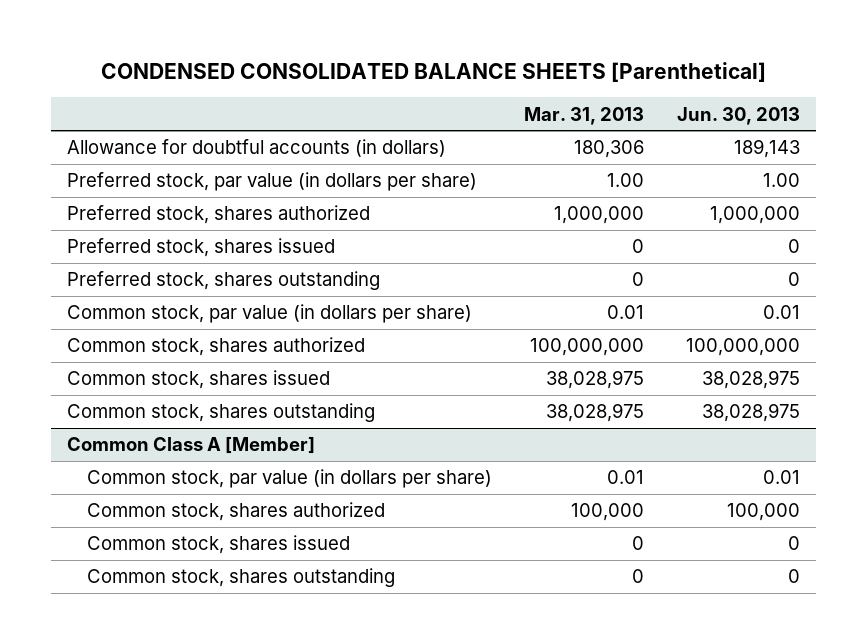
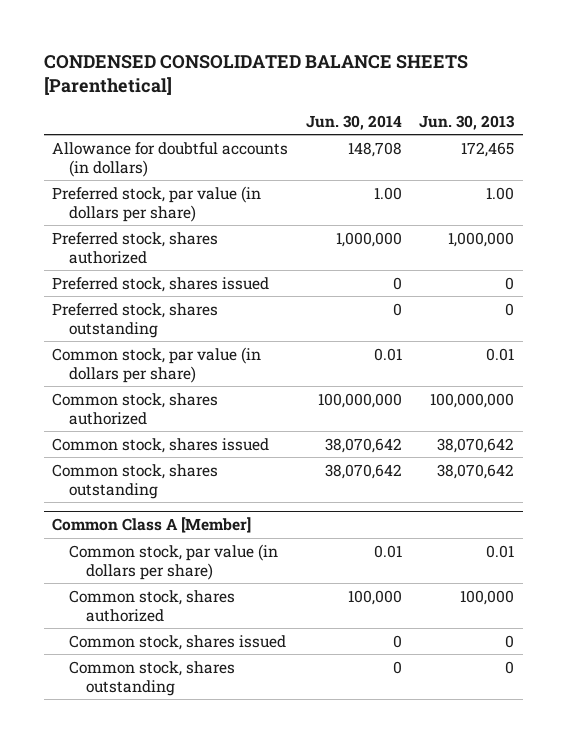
- | Mar. 31, 2013 | Jun. 30, 2013
+ | Jun. 30, 2014 | Jun. 30, 2013
- Allowance for doubtful accounts (in dollars) | 180,306 | 189,143
+ Allowance for doubtful accounts (in dollars) | 148,708 | 172,465
- Common stock, shares issued | 38,028,975 | 38,028,975
- Common stock, shares outstanding | 38,028,975 | 38,028,975
+ Common stock, shares issued | 38,070,642 | 38,070,642
+ Common stock, shares outstanding | 38,070,642 | 38,070,642

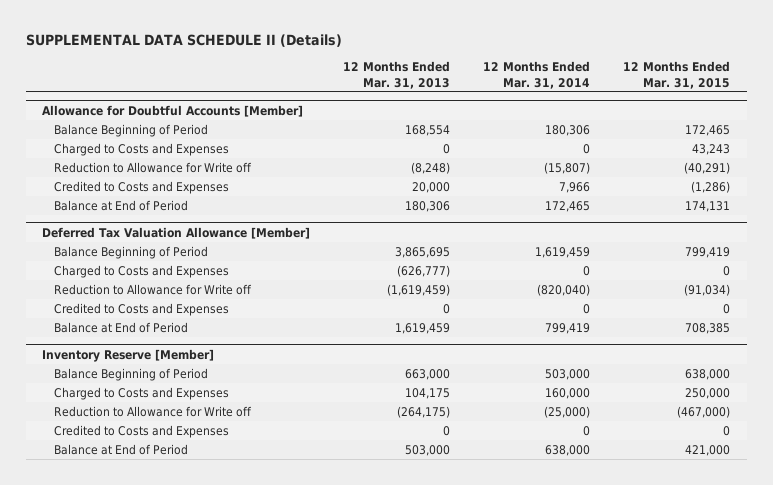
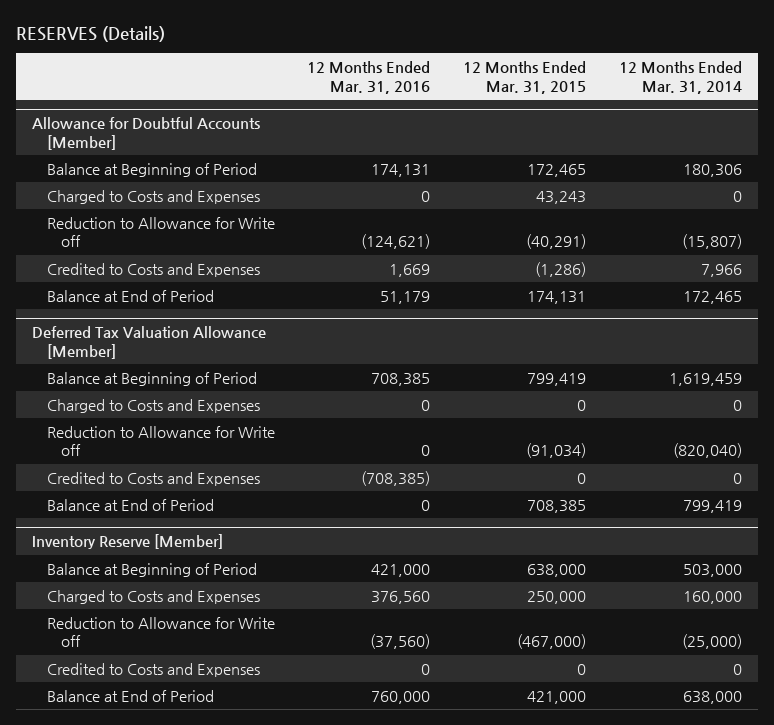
- SUPPLEMENTAL DATA SCHEDULE II (Details)
+ RESERVES (Details)
- | 12 Months Ended Mar. 31, 2013 | 12 Months Ended Mar. 31, 2014 | 12 Months Ended Mar. 31, 2015
+ | 12 Months Ended Mar. 31, 2016 | 12 Months Ended Mar. 31, 2015 | 12 Months Ended Mar. 31, 2014
@ Allowance for Doubtful Accounts [Member]
- Balance Beginning of Period | 168,554 | 180,306 | 172,465
+ Balance at Beginning of Period | 174,131 | 172,465 | 180,306
@ Deferred Tax Valuation Allowance [Member]
- Balance Beginning of Period | 3,865,695 | 1,619,459 | 799,419
+ Balance at Beginning of Period | 708,385 | 799,419 | 1,619,459
@ Inventory Reserve [Member]
- Balance Beginning of Period | 663,000 | 503,000 | 638,000
+ Balance at Beginning of Period | 421,000 | 638,000 | 503,000

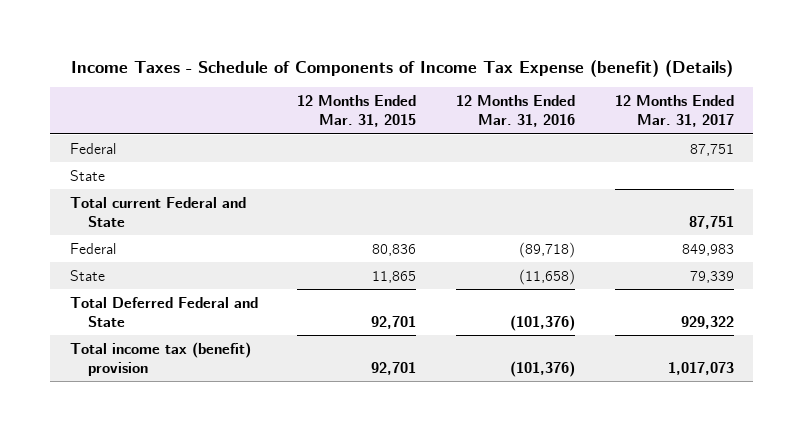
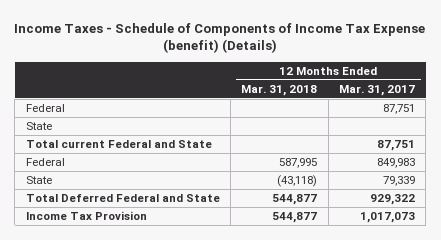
- | 12 Months Ended Mar. 31, 2015 | 12 Months Ended Mar. 31, 2016 | 12 Months Ended Mar. 31, 2017
+ | 12 Months Ended Mar. 31, 2018 | 12 Months Ended Mar. 31, 2017
- Total income tax (benefit) provision | 92,701 | (101,376) | 1,017,073
+ Income Tax Provision | 544,877 | 1,017,073

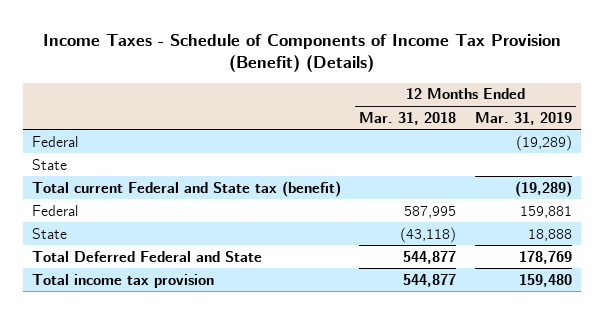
- Income Taxes - Schedule of Components of Income Tax Expense (benefit) (Details)
+ Income Taxes - Schedule of Components of Income Tax Provision (Benefit) (Details)
- | 12 Months Ended Mar. 31, 2018 | 12 Months Ended Mar. 31, 2017
+ | 12 Months Ended Mar. 31, 2018 | 12 Months Ended Mar. 31, 2019
- Total current Federal and State | | 87,751
+ Total current Federal and State tax (benefit) | | (19,289)
- Income Tax Provision | 544,877 | 1,017,073
+ Total income tax provision | 544,877 | 159,480

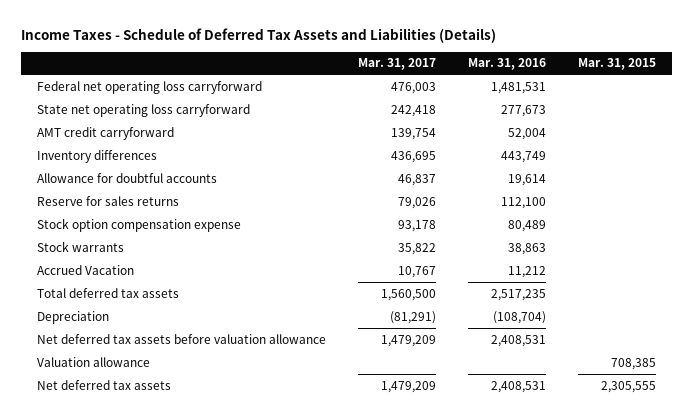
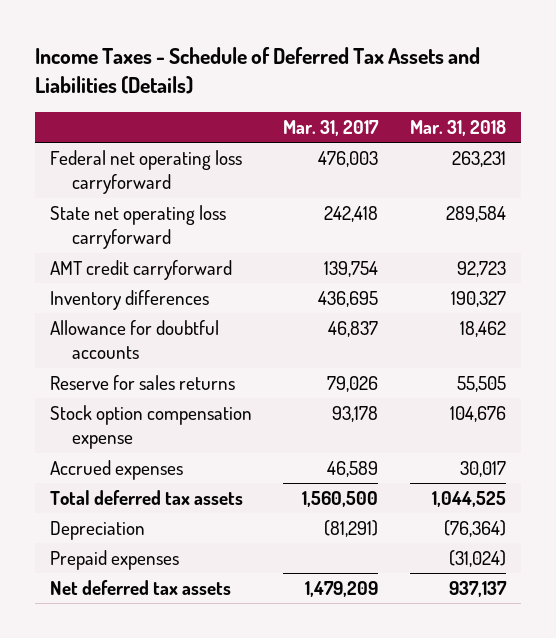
- | Mar. 31, 2017 | Mar. 31, 2016 | Mar. 31, 2015
+ | Mar. 31, 2017 | Mar. 31, 2018
- Stock warrants | 35,822 | 38,863 |
- Accrued Vacation | 10,767 | 11,212 |
+ Accrued expenses | 46,589 | 30,017
- Net deferred tax assets before valuation allowance | 1,479,209 | 2,408,531 |
- Valuation allowance | | | 708,385
+ Prepaid expenses | | (31,024)

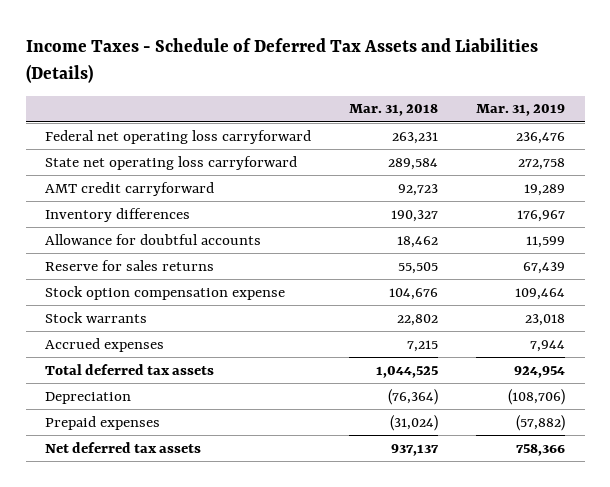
- | Mar. 31, 2017 | Mar. 31, 2018
+ | Mar. 31, 2018 | Mar. 31, 2019
- Accrued expenses | 46,589 | 30,017
+ Stock warrants | 22,802 | 23,018
+ Accrued expenses | 7,215 | 7,944

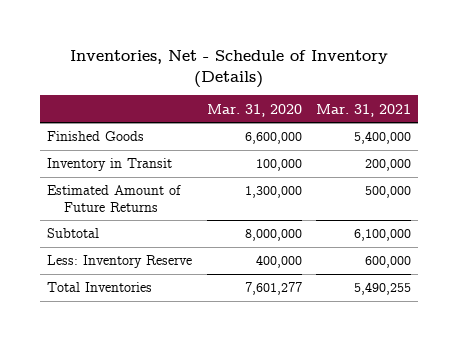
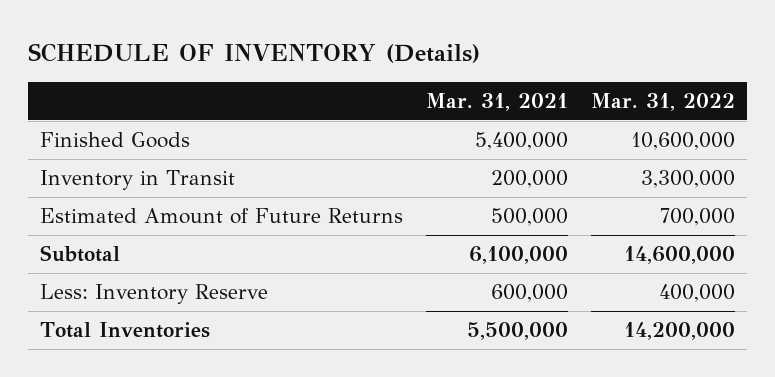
- Inventories, Net - Schedule of Inventory (Details)
+ SCHEDULE OF INVENTORY (Details)
- | Mar. 31, 2020 | Mar. 31, 2021
+ | Mar. 31, 2021 | Mar. 31, 2022
- Total Inventories | 7,601,277 | 5,490,255
+ Total Inventories | 5,500,000 | 14,200,000

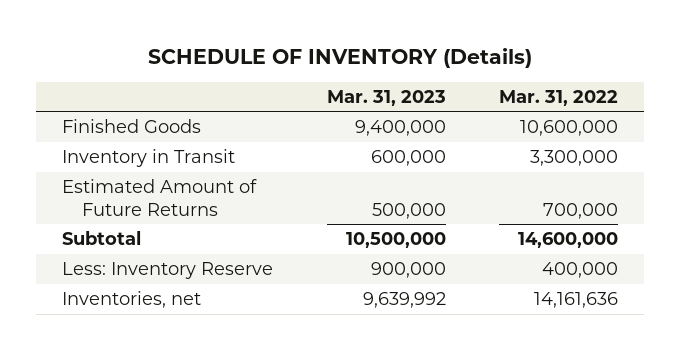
- | Mar. 31, 2021 | Mar. 31, 2022
+ | Mar. 31, 2023 | Mar. 31, 2022
- Total Inventories | 5,500,000 | 14,200,000
+ Inventories, net | 9,639,992 | 14,161,636

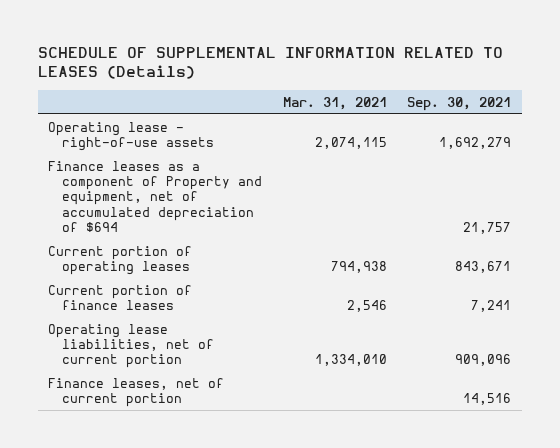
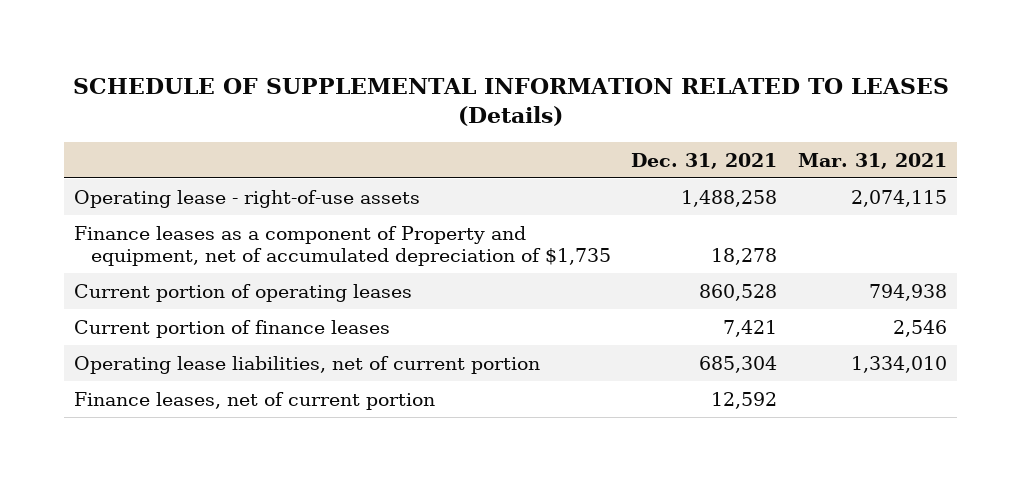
- | Mar. 31, 2021 | Sep. 30, 2021
+ | Dec. 31, 2021 | Mar. 31, 2021
- Finance leases as a component of Property and equipment, net of accumulated depreciation of $694 | | 21,757
+ Finance leases as a component of Property and equipment, net of accumulated depreciation of $1,735 | 18,278 |

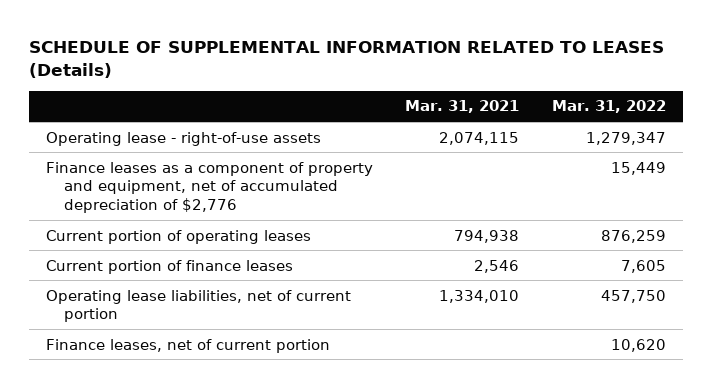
- | Dec. 31, 2021 | Mar. 31, 2021
+ | Mar. 31, 2021 | Mar. 31, 2022
- Finance leases as a component of Property and equipment, net of accumulated depreciation of $1,735 | 18,278 |
+ Finance leases as a component of property and equipment, net of accumulated depreciation of $2,776 | | 15,449

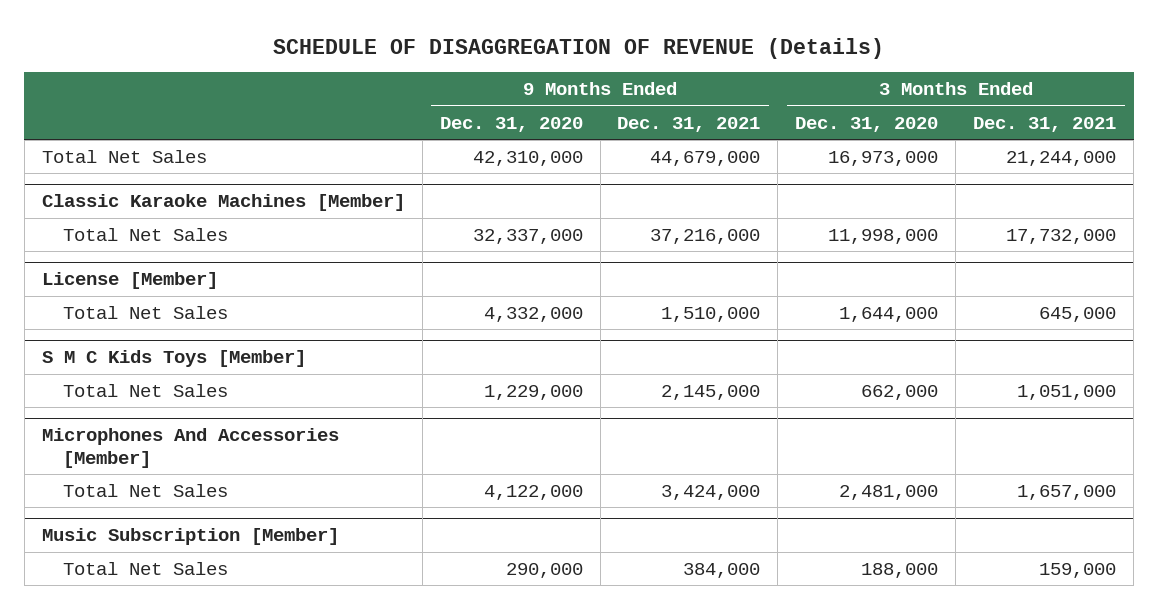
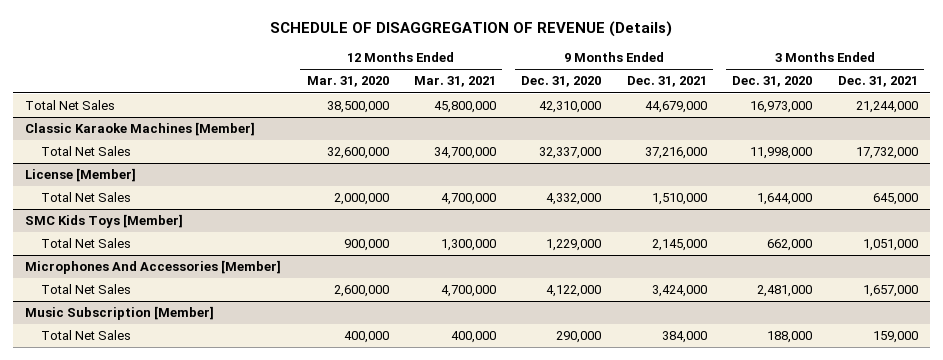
- | 9 Months Ended Dec. 31, 2020 | 9 Months Ended Dec. 31, 2021 | 3 Months Ended Dec. 31, 2020 | 3 Months Ended Dec. 31, 2021
+ | 12 Months Ended Mar. 31, 2020 | 12 Months Ended Mar. 31, 2021 | 9 Months Ended Dec. 31, 2020 | 9 Months Ended Dec. 31, 2021 | 3 Months Ended Dec. 31, 2020 | 3 Months Ended Dec. 31, 2021
- S M C Kids Toys [Member]
+ SMC Kids Toys [Member]

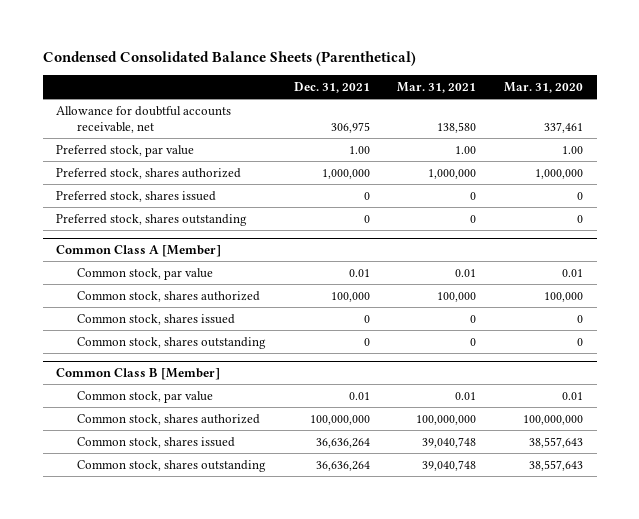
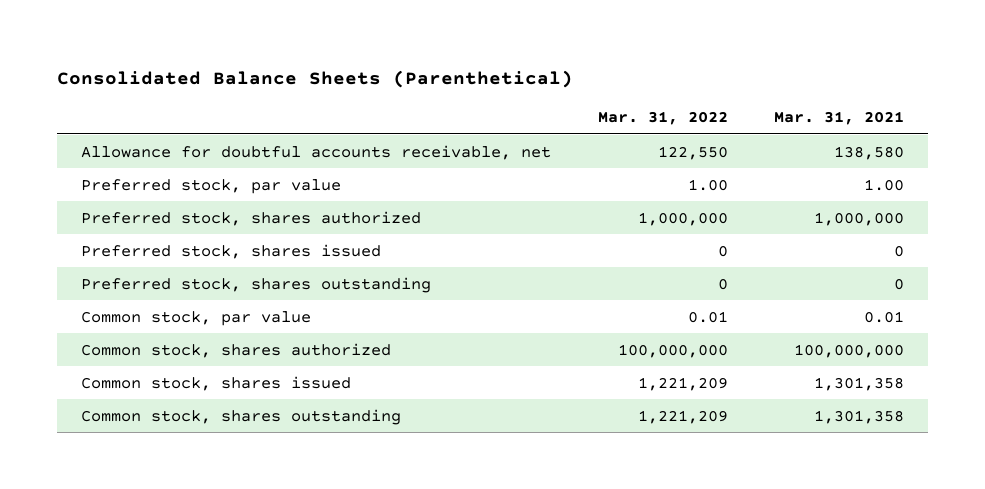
- Condensed Consolidated Balance Sheets (Parenthetical)
+ Consolidated Balance Sheets (Parenthetical)
- | Dec. 31, 2021 | Mar. 31, 2021 | Mar. 31, 2020
+ | Mar. 31, 2022 | Mar. 31, 2021
- Common Class A [Member]
- Common stock, shares authorized | 100,000 | 100,000 | 100,000
- Common stock, shares issued | 0 | 0 | 0
- Common stock, shares outstanding | 0 | 0 | 0
- Common Class B [Member]
- Common stock, par value | 0.01 | 0.01 | 0.01
- Common stock, shares issued | 36,636,264 | 39,040,748 | 38,557,643
- Common stock, shares outstanding | 36,636,264 | 39,040,748 | 38,557,643
+ Common stock, shares issued | 1,221,209 | 1,301,358
+ Common stock, shares outstanding | 1,221,209 | 1,301,358

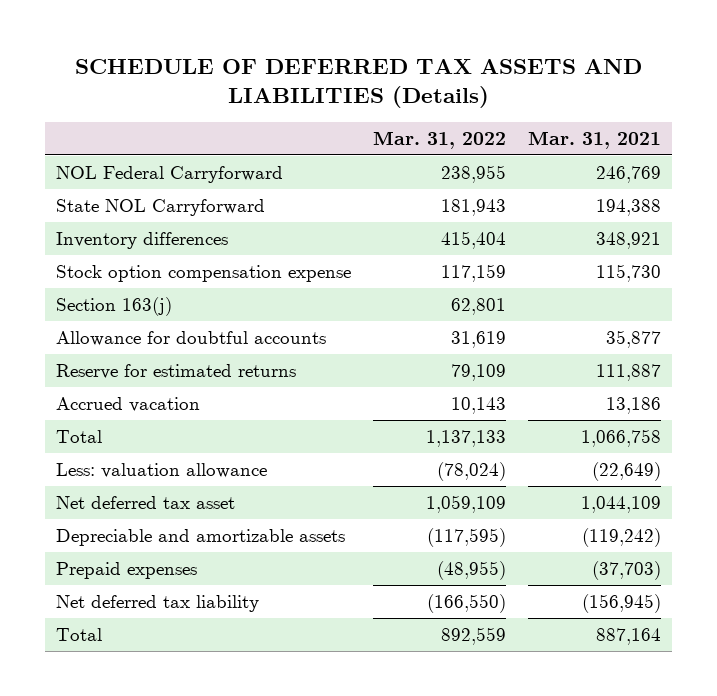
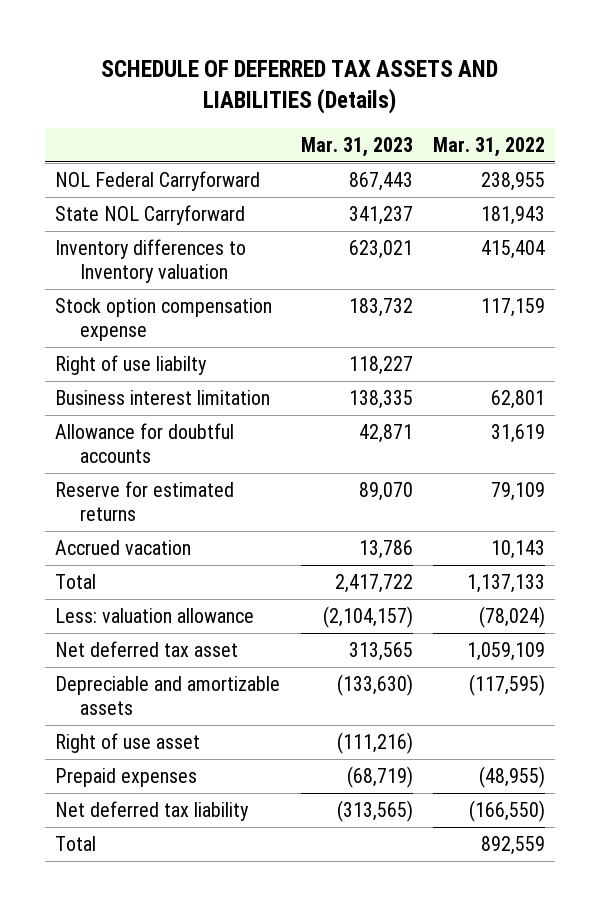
- | Mar. 31, 2022 | Mar. 31, 2021
+ | Mar. 31, 2023 | Mar. 31, 2022
- Inventory differences | 415,404 | 348,921
+ Inventory differences to Inventory valuation | 623,021 | 415,404
- Section 163(j) | 62,801 |
+ Right of use liabilty | 118,227 |
+ Business interest limitation | 138,335 | 62,801
+ Right of use asset | (111,216) |

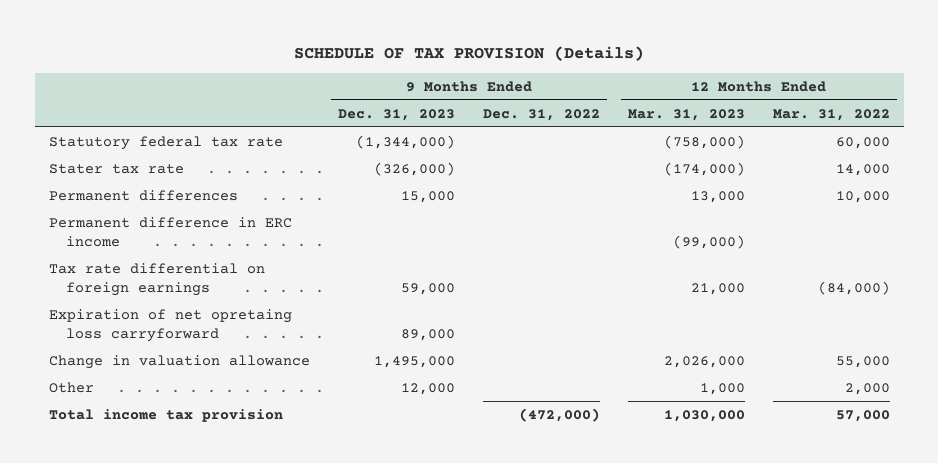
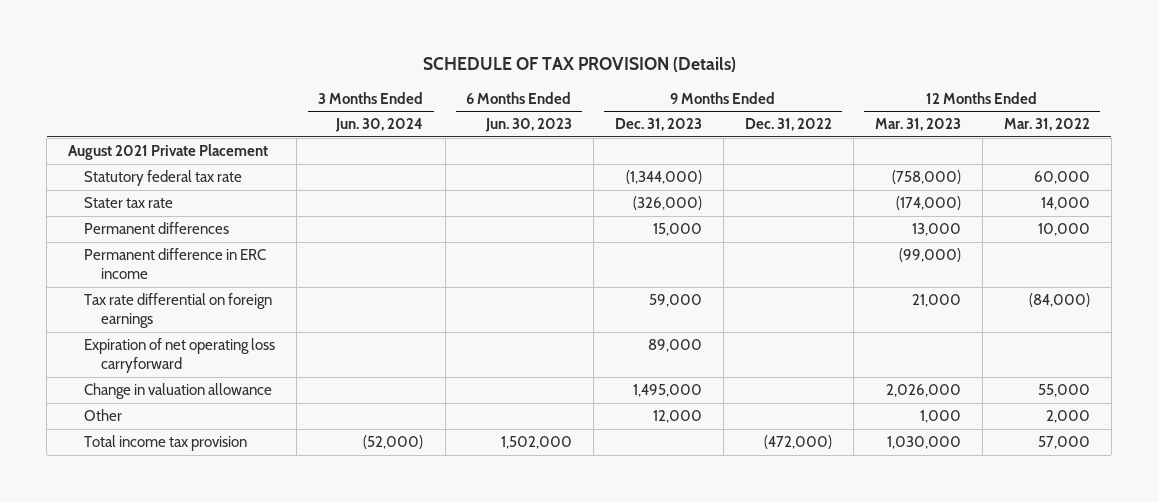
- | 9 Months Ended Dec. 31, 2023 | 9 Months Ended Dec. 31, 2022 | 12 Months Ended Mar. 31, 2023 | 12 Months Ended Mar. 31, 2022
+ | 3 Months Ended Jun. 30, 2024 | 6 Months Ended Jun. 30, 2023 | 9 Months Ended Dec. 31, 2023 | 9 Months Ended Dec. 31, 2022 | 12 Months Ended Mar. 31, 2023 | 12 Months Ended Mar. 31, 2022
+ August 2021 Private Placement
- Expiration of net opretaing loss carryforward | 89,000 | | |
+ Expiration of net operating loss carryforward | | | 89,000 | | |

